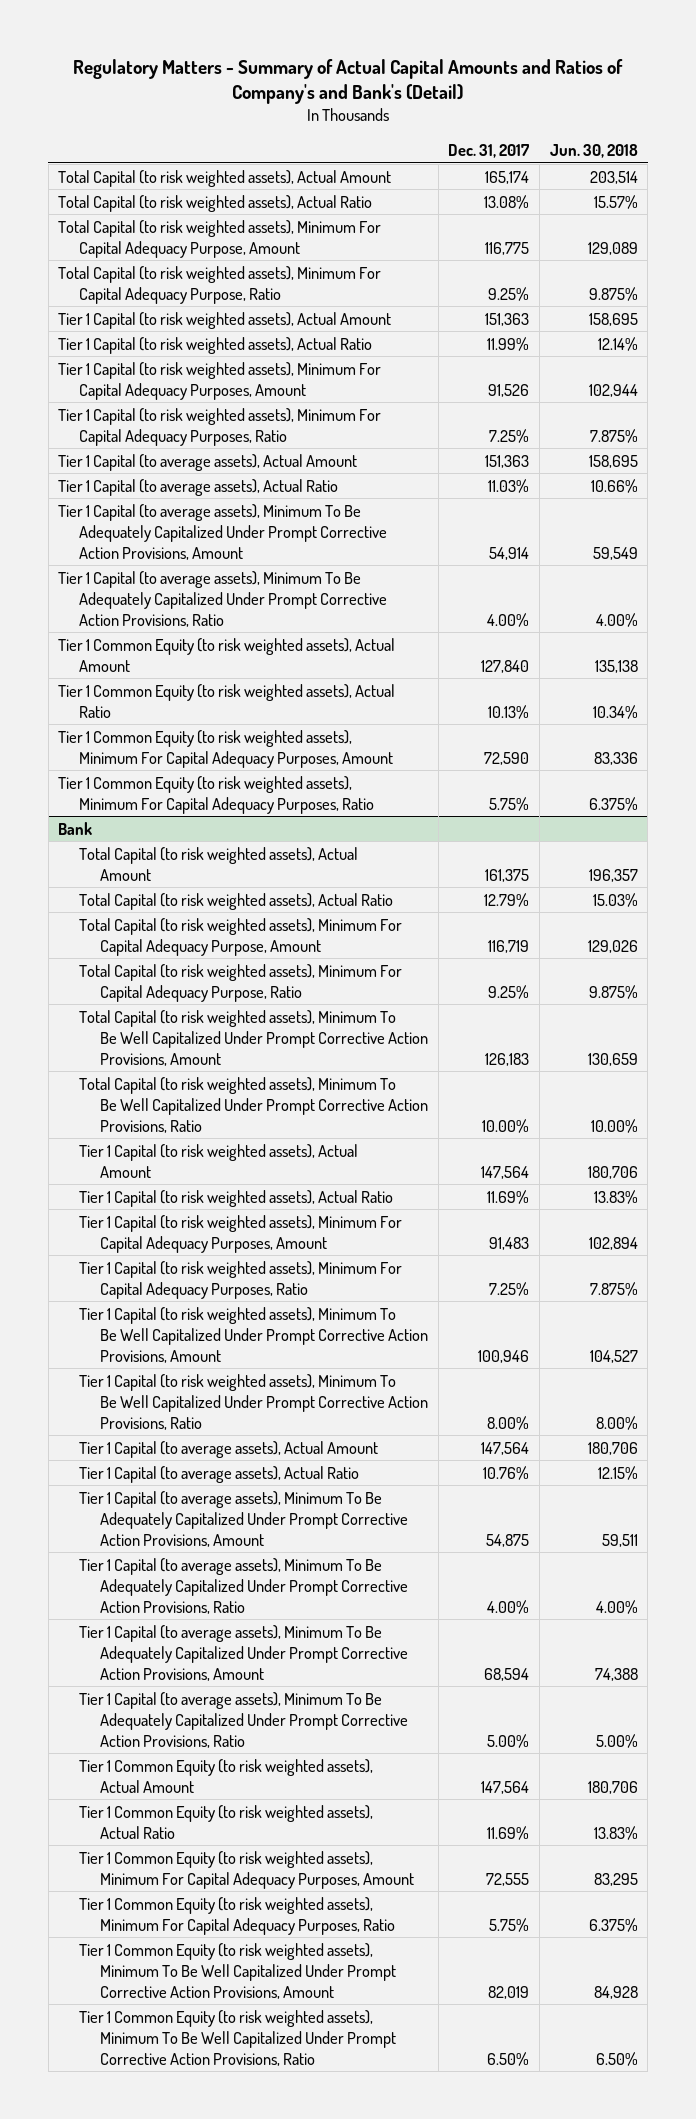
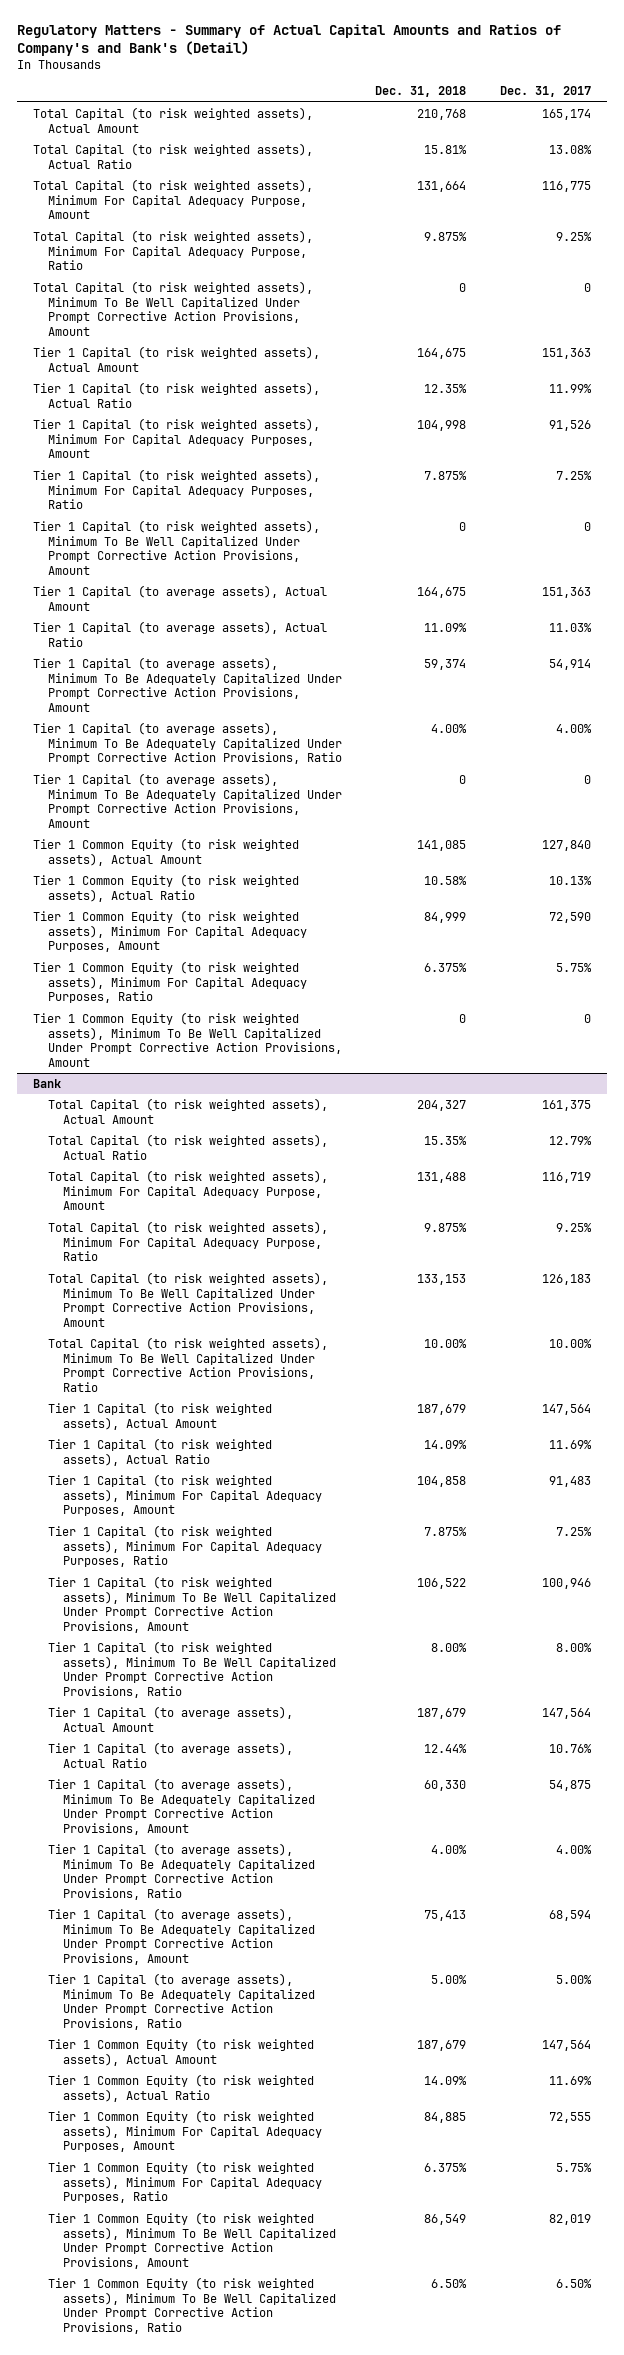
- | Dec. 31, 2017 | Jun. 30, 2018
+ | Dec. 31, 2018 | Dec. 31, 2017
+ Total Capital (to risk weighted assets), Minimum To Be Well Capitalized Under Prompt Corrective Action Provisions, Amount | 0 | 0
+ Tier 1 Capital (to risk weighted assets), Minimum To Be Well Capitalized Under Prompt Corrective Action Provisions, Amount | 0 | 0
+ Tier 1 Capital (to average assets), Minimum To Be Adequately Capitalized Under Prompt Corrective Action Provisions, Amount | 0 | 0
+ Tier 1 Common Equity (to risk weighted assets), Minimum To Be Well Capitalized Under Prompt Corrective Action Provisions, Amount | 0 | 0

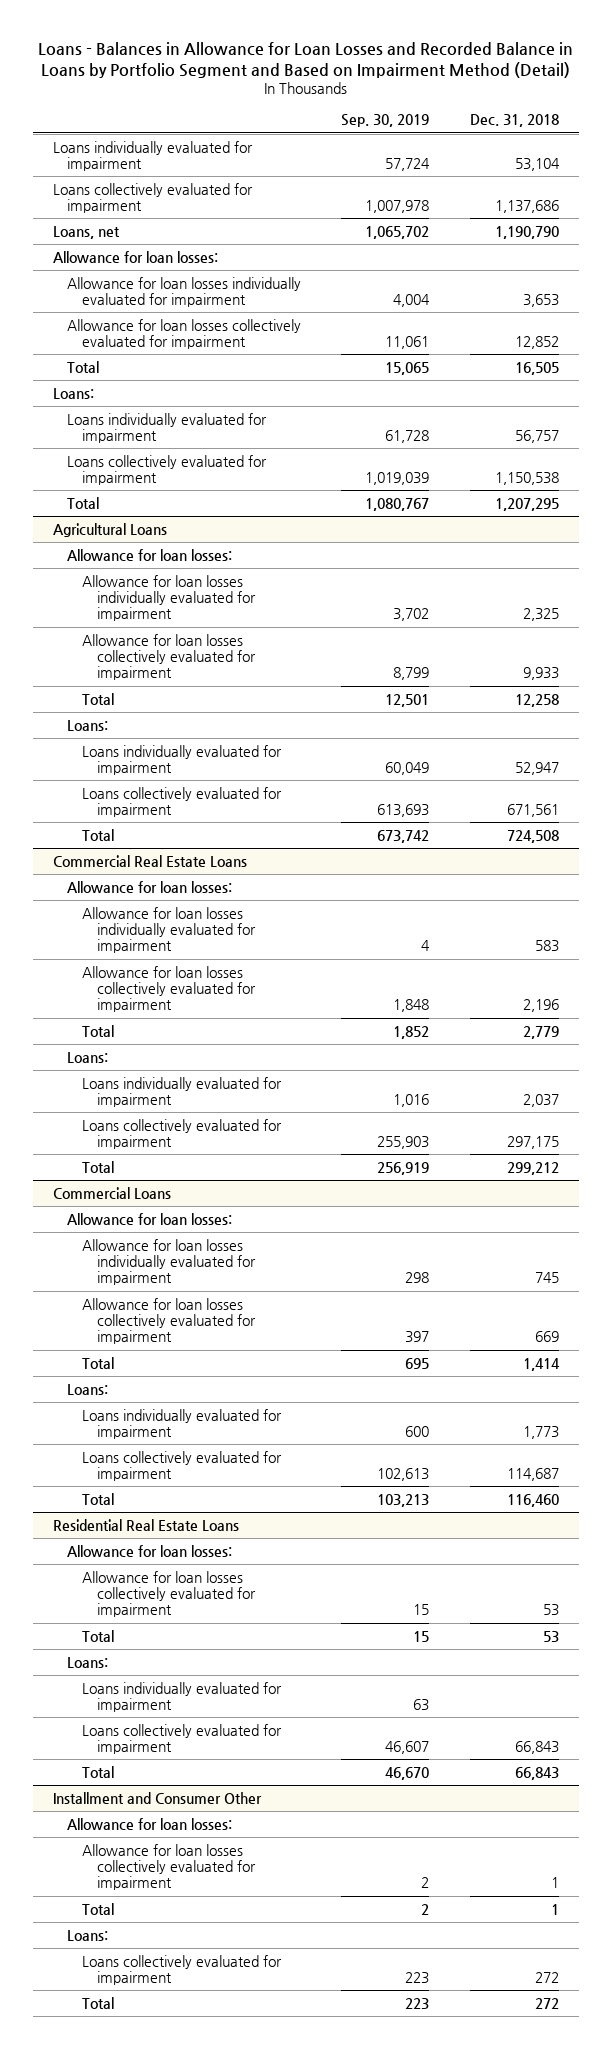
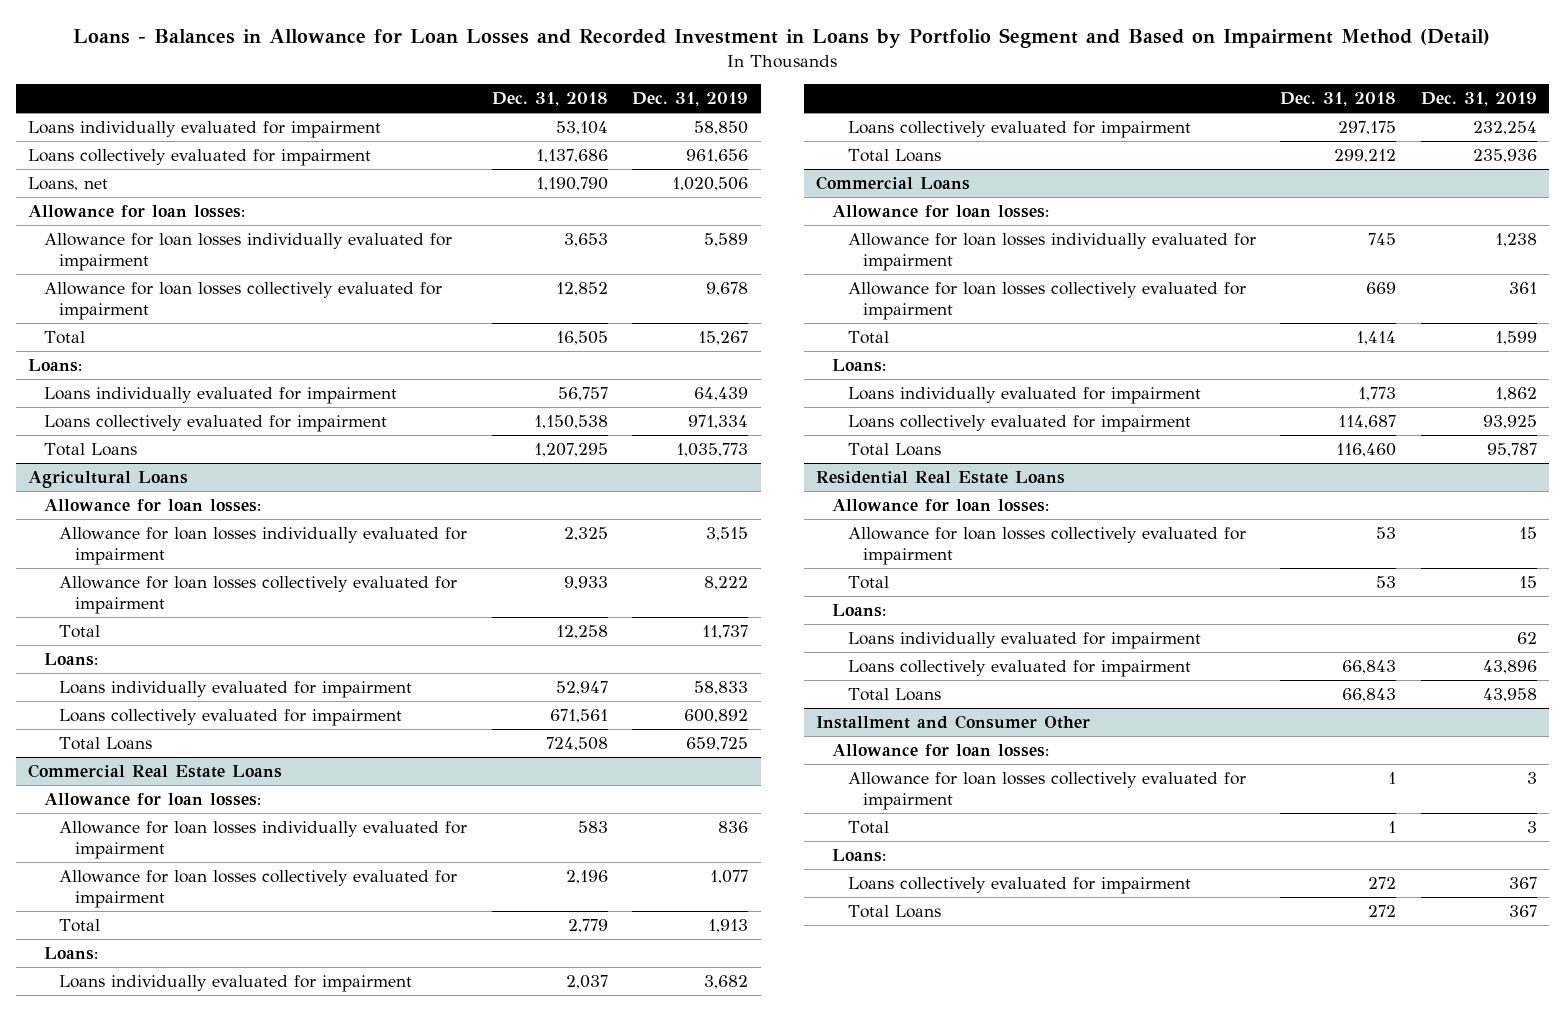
- Loans - Balances in Allowance for Loan Losses and Recorded Balance in Loans by Portfolio Segment and Based on Impairment Method (Detail)
+ Loans - Balances in Allowance for Loan Losses and Recorded Investment in Loans by Portfolio Segment and Based on Impairment Method (Detail)
- | Sep. 30, 2019 | Dec. 31, 2018
+ | Dec. 31, 2018 | Dec. 31, 2019
- Total | 1,080,767 | 1,207,295
+ Total Loans | 1,207,295 | 1,035,773
@ Agricultural Loans
- Total | 673,742 | 724,508
+ Total Loans | 724,508 | 659,725
@ Commercial Real Estate Loans
- Total | 256,919 | 299,212
+ Total Loans | 299,212 | 235,936
@ Commercial Loans
- Total | 103,213 | 116,460
+ Total Loans | 116,460 | 95,787
@ Residential Real Estate Loans
- Total | 46,670 | 66,843
+ Total Loans | 66,843 | 43,958
@ Installment and Consumer Other
- Total | 223 | 272
+ Total Loans | 272 | 367

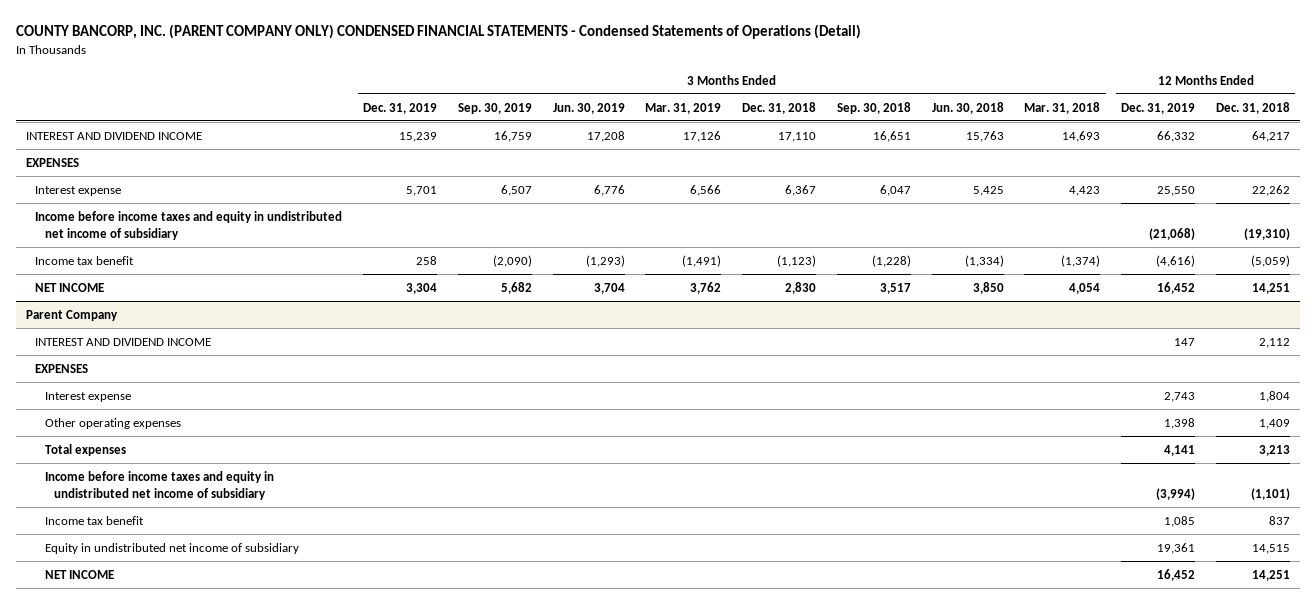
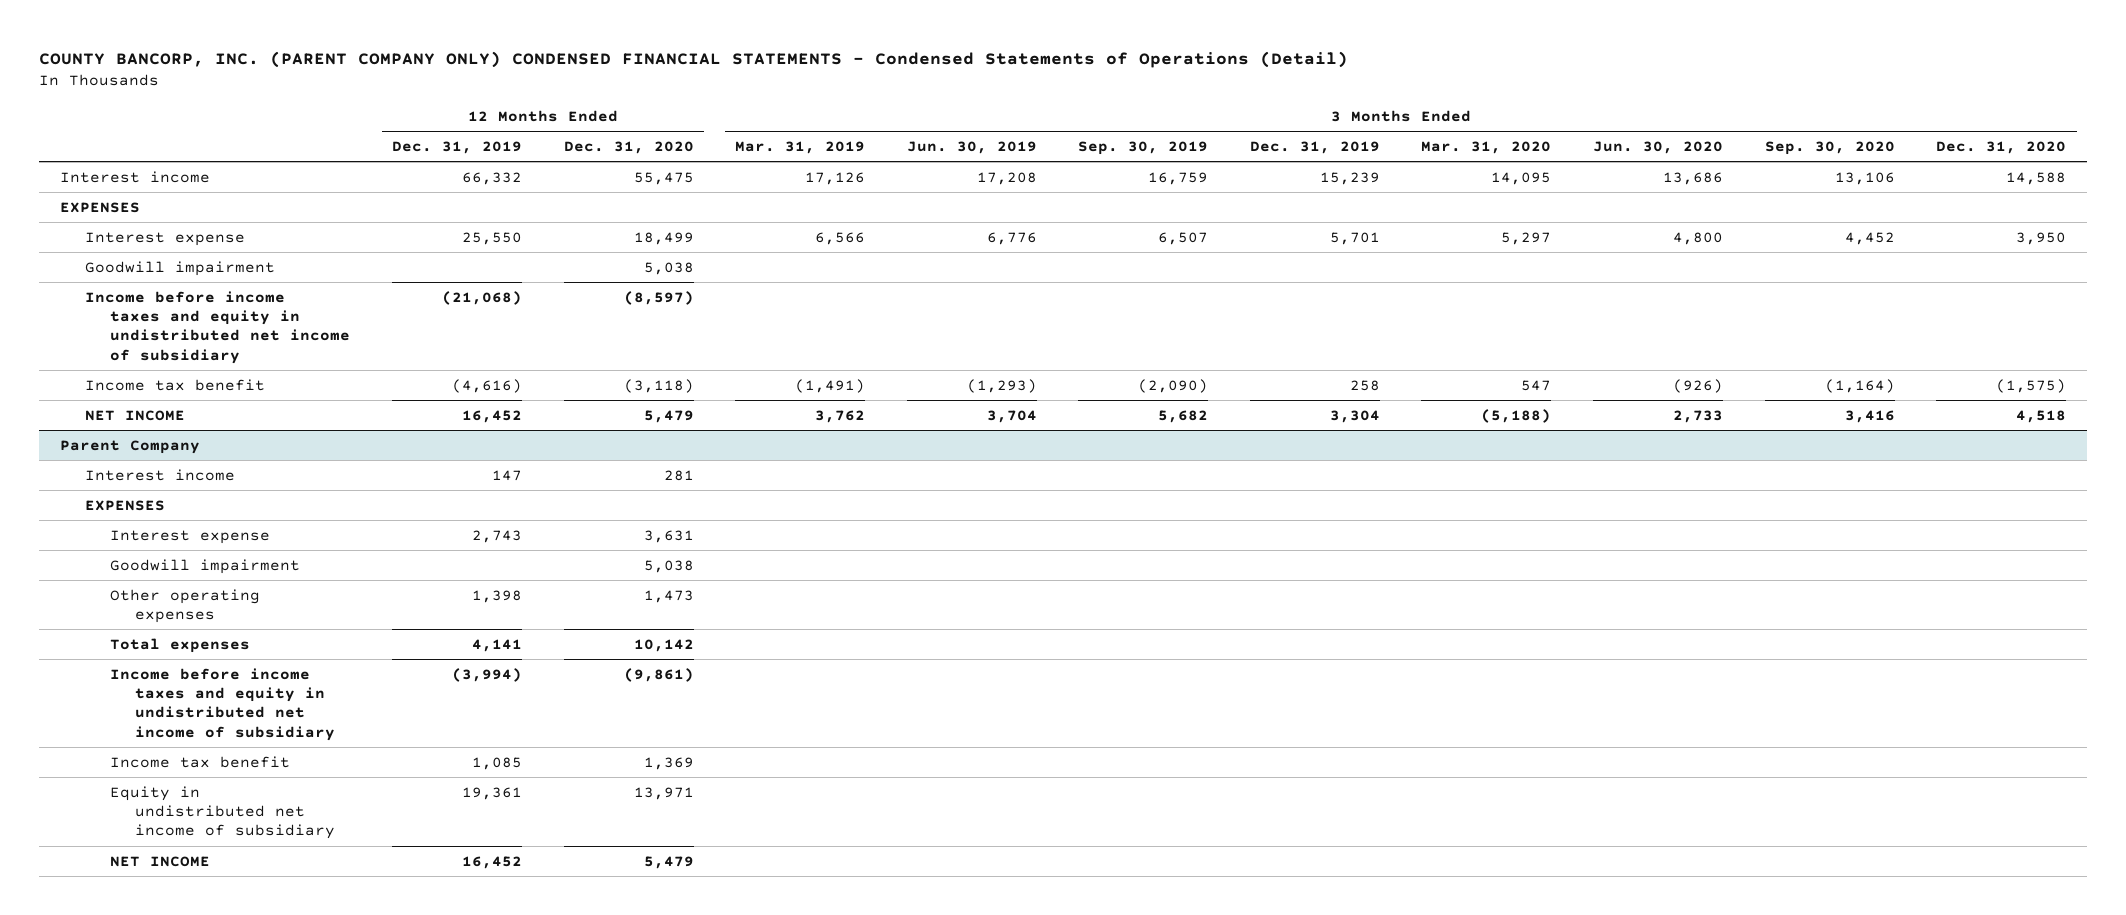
- | 3 Months Ended Dec. 31, 2019 | 3 Months Ended Sep. 30, 2019 | 3 Months Ended Jun. 30, 2019 | 3 Months Ended Mar. 31, 2019 | 3 Months Ended Dec. 31, 2018 | 3 Months Ended Sep. 30, 2018 | 3 Months Ended Jun. 30, 2018 | 3 Months Ended Mar. 31, 2018 | 12 Months Ended Dec. 31, 2019 | 12 Months Ended Dec. 31, 2018
+ | 12 Months Ended Dec. 31, 2019 | 12 Months Ended Dec. 31, 2020 | 3 Months Ended Mar. 31, 2019 | 3 Months Ended Jun. 30, 2019 | 3 Months Ended Sep. 30, 2019 | 3 Months Ended Dec. 31, 2019 | 3 Months Ended Mar. 31, 2020 | 3 Months Ended Jun. 30, 2020 | 3 Months Ended Sep. 30, 2020 | 3 Months Ended Dec. 31, 2020
- INTEREST AND DIVIDEND INCOME | 15,239 | 16,759 | 17,208 | 17,126 | 17,110 | 16,651 | 15,763 | 14,693 | 66,332 | 64,217
+ Interest income | 66,332 | 55,475 | 17,126 | 17,208 | 16,759 | 15,239 | 14,095 | 13,686 | 13,106 | 14,588
+ Goodwill impairment | | 5,038 | | | | | | | |
@ Parent Company
- INTEREST AND DIVIDEND INCOME | | | | | | | | | 147 | 2,112
+ Interest income | 147 | 281 | | | | | | | |
+ Goodwill impairment | | 5,038 | | | | | | | |

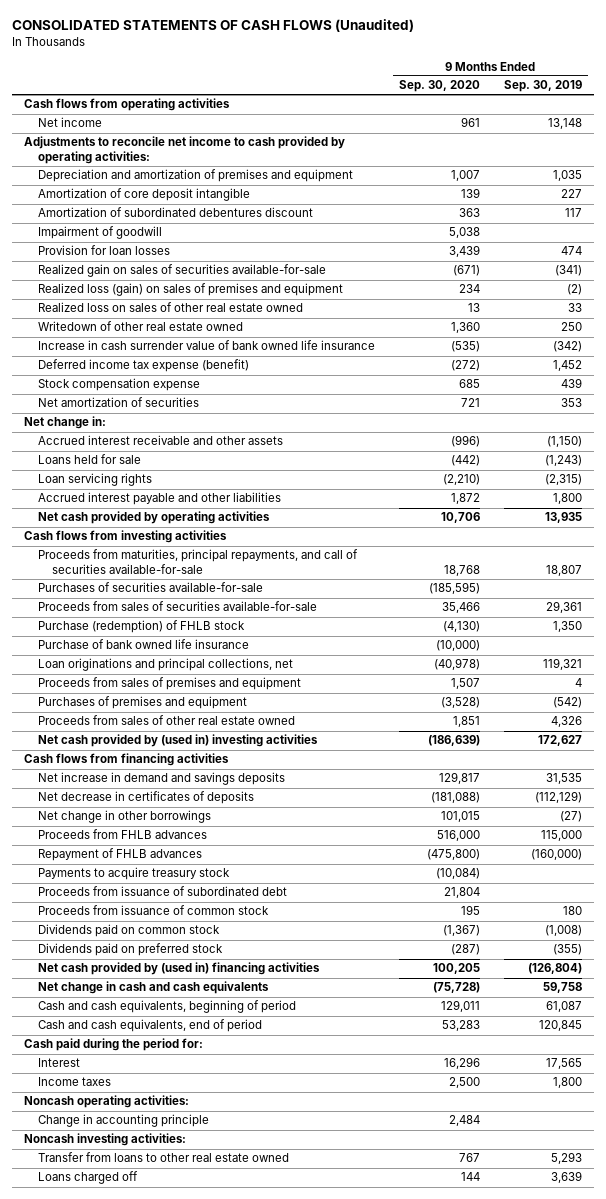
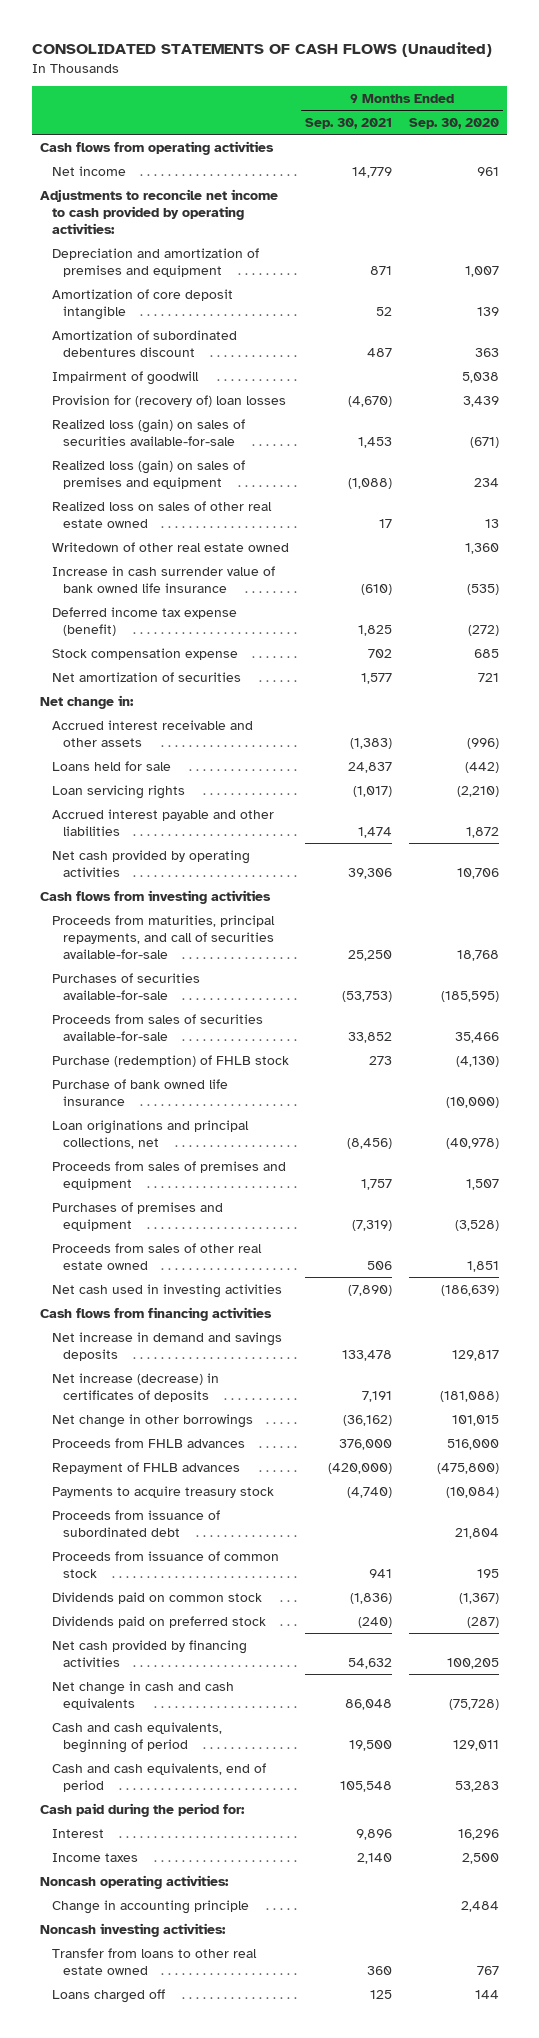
- | 9 Months Ended Sep. 30, 2020 | 9 Months Ended Sep. 30, 2019
+ | 9 Months Ended Sep. 30, 2021 | 9 Months Ended Sep. 30, 2020
- Provision for loan losses | 3,439 | 474
- Realized gain on sales of securities available-for-sale | (671) | (341)
+ Provision for (recovery of) loan losses | (4,670) | 3,439
+ Realized loss (gain) on sales of securities available-for-sale | 1,453 | (671)
- Net cash provided by (used in) investing activities | (186,639) | 172,627
+ Net cash used in investing activities | (7,890) | (186,639)
- Net decrease in certificates of deposits | (181,088) | (112,129)
+ Net increase (decrease) in certificates of deposits | 7,191 | (181,088)
- Net cash provided by (used in) financing activities | 100,205 | (126,804)
+ Net cash provided by financing activities | 54,632 | 100,205

